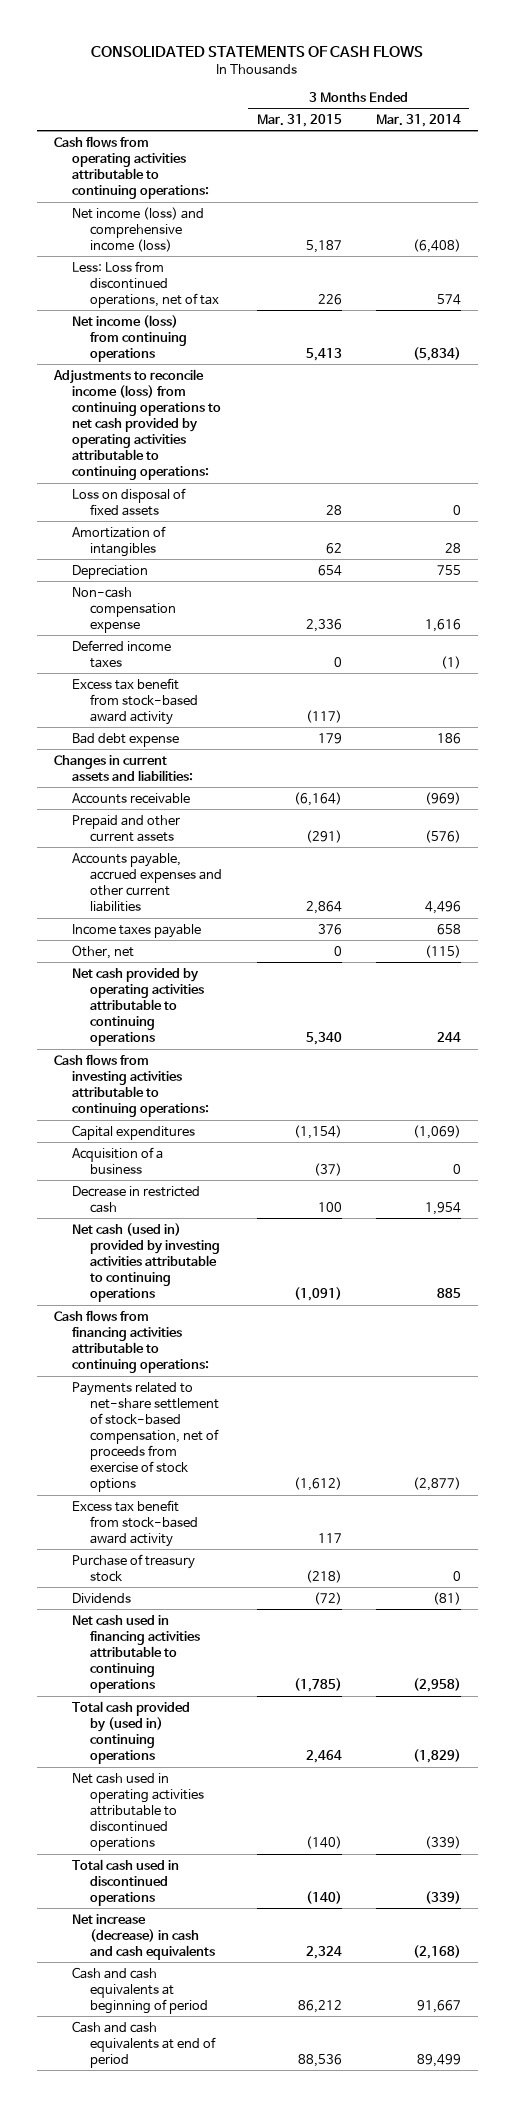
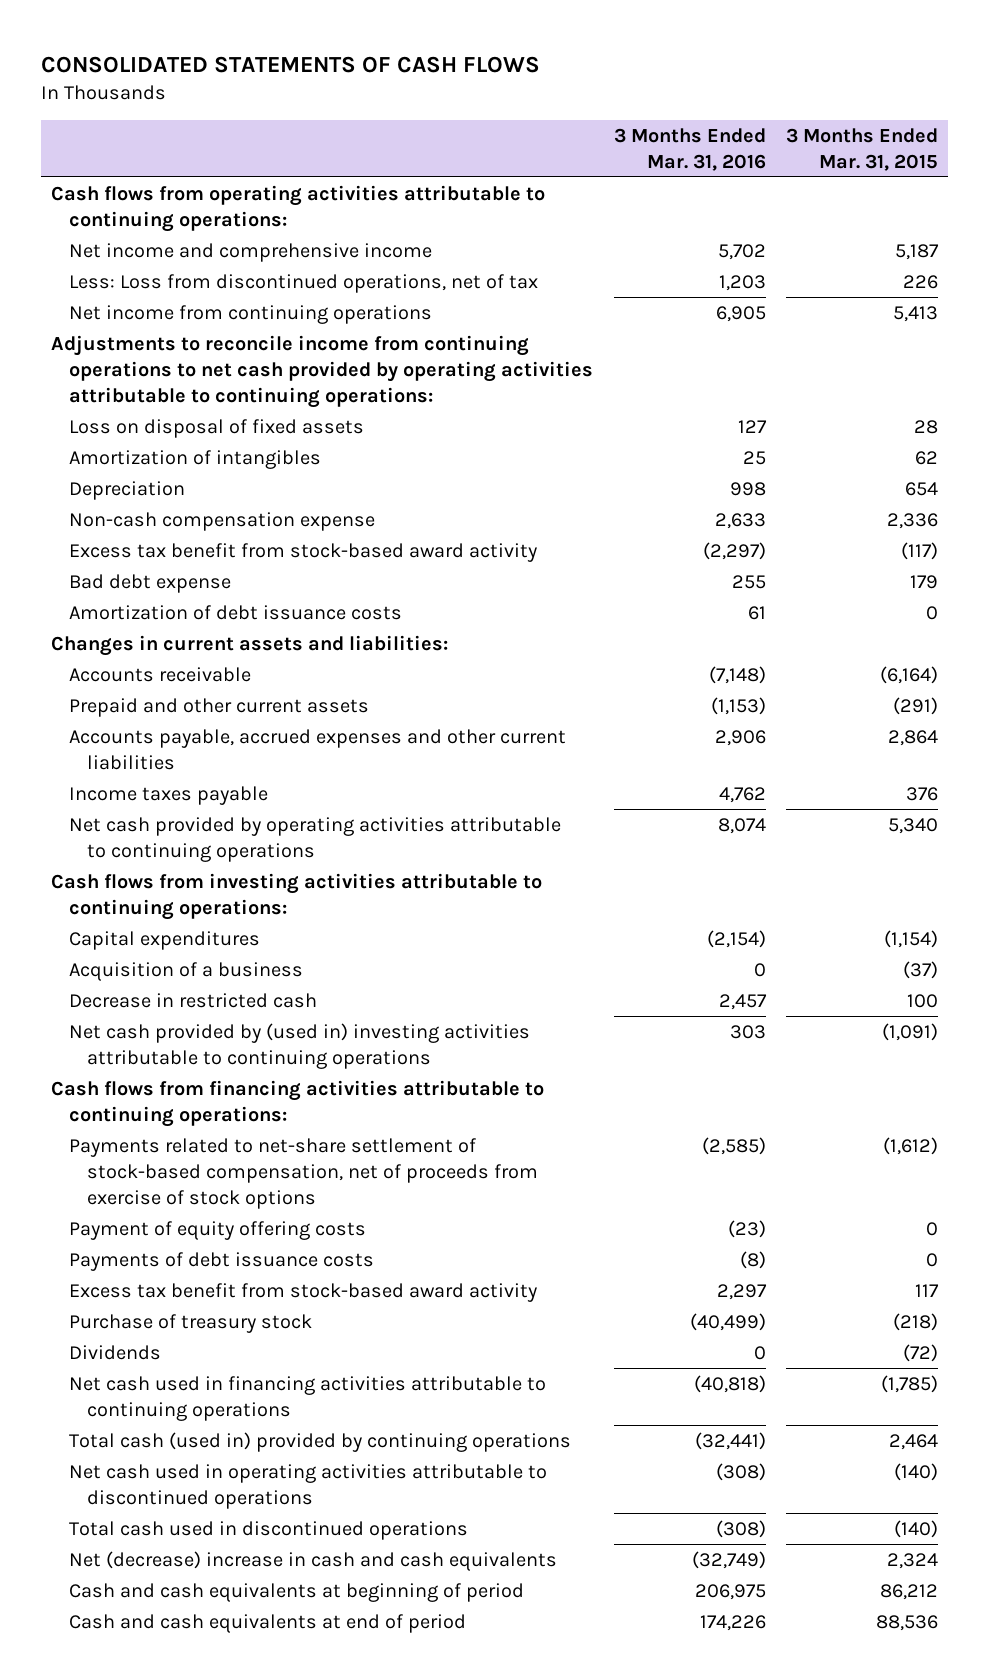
- | 3 Months Ended Mar. 31, 2015 | 3 Months Ended Mar. 31, 2014
+ | 3 Months Ended Mar. 31, 2016 | 3 Months Ended Mar. 31, 2015
- Net income (loss) and comprehensive income (loss) | 5,187 | (6,408)
+ Net income and comprehensive income | 5,702 | 5,187
- Net income (loss) from continuing operations | 5,413 | (5,834)
- Adjustments to reconcile income (loss) from continuing operations to net cash provided by operating activities attributable to continuing operations:
+ Net income from continuing operations | 6,905 | 5,413
+ Adjustments to reconcile income from continuing operations to net cash provided by operating activities attributable to continuing operations:
- Deferred income taxes | 0 | (1)
+ Amortization of debt issuance costs | 61 | 0
- Other, net | 0 | (115)
- Net cash (used in) provided by investing activities attributable to continuing operations | (1,091) | 885
+ Net cash provided by (used in) investing activities attributable to continuing operations | 303 | (1,091)
+ Payment of equity offering costs | (23) | 0
+ Payments of debt issuance costs | (8) | 0
- Total cash provided by (used in) continuing operations | 2,464 | (1,829)
+ Total cash (used in) provided by continuing operations | (32,441) | 2,464
- Net increase (decrease) in cash and cash equivalents | 2,324 | (2,168)
+ Net (decrease) increase in cash and cash equivalents | (32,749) | 2,324

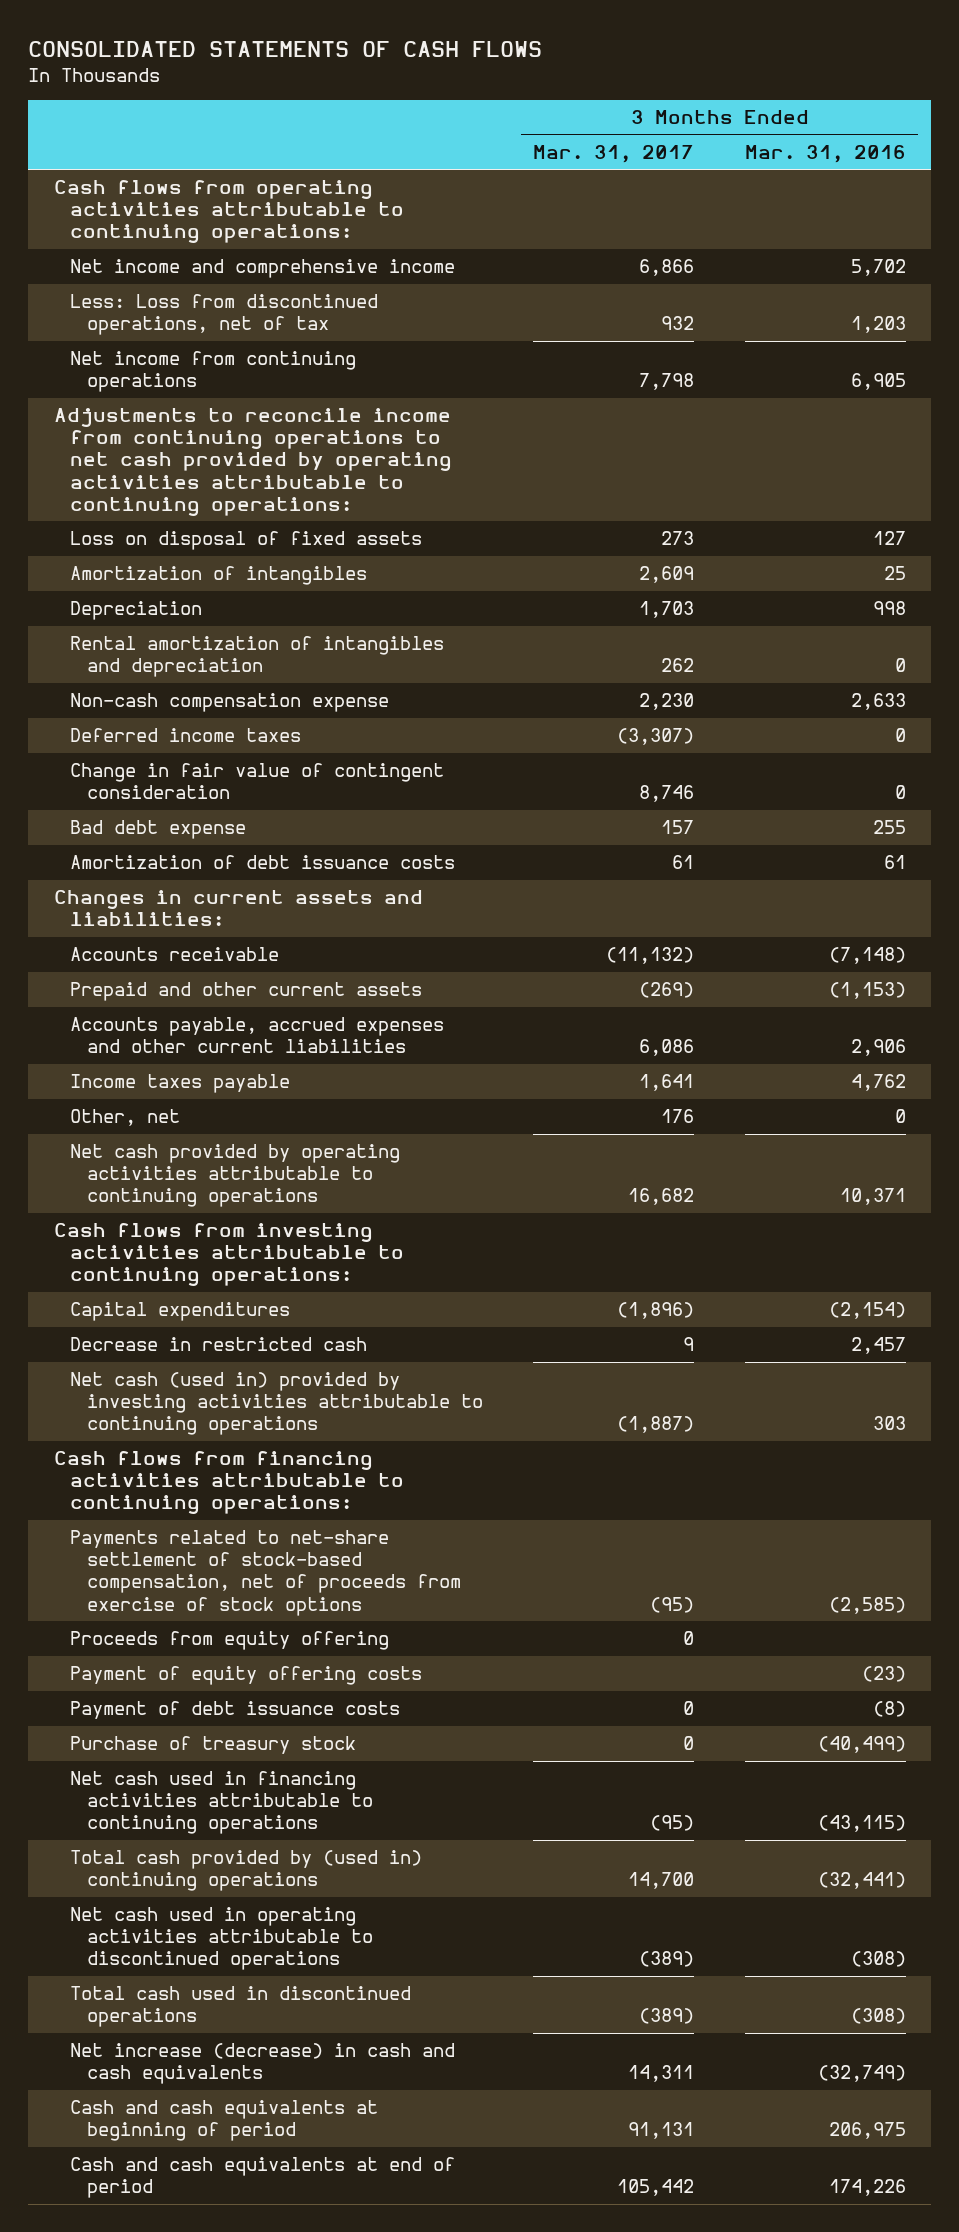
- | 3 Months Ended Mar. 31, 2016 | 3 Months Ended Mar. 31, 2015
+ | 3 Months Ended Mar. 31, 2017 | 3 Months Ended Mar. 31, 2016
+ Rental amortization of intangibles and depreciation | 262 | 0
- Excess tax benefit from stock-based award activity | (2,297) | (117)
+ Deferred income taxes | (3,307) | 0
+ Change in fair value of contingent consideration | 8,746 | 0
- Net cash provided by operating activities attributable to continuing operations | 8,074 | 5,340
+ Other, net | 176 | 0
+ Net cash provided by operating activities attributable to continuing operations | 16,682 | 10,371
- Acquisition of a business | 0 | (37)
- Net cash provided by (used in) investing activities attributable to continuing operations | 303 | (1,091)
+ Net cash (used in) provided by investing activities attributable to continuing operations | (1,887) | 303
+ Proceeds from equity offering | 0 |
- Payments of debt issuance costs | (8) | 0
- Excess tax benefit from stock-based award activity | 2,297 | 117
+ Payment of debt issuance costs | 0 | (8)
- Dividends | 0 | (72)
- Net cash used in financing activities attributable to continuing operations | (40,818) | (1,785)
- Total cash (used in) provided by continuing operations | (32,441) | 2,464
+ Net cash used in financing activities attributable to continuing operations | (95) | (43,115)
+ Total cash provided by (used in) continuing operations | 14,700 | (32,441)
- Net (decrease) increase in cash and cash equivalents | (32,749) | 2,324
+ Net increase (decrease) in cash and cash equivalents | 14,311 | (32,749)

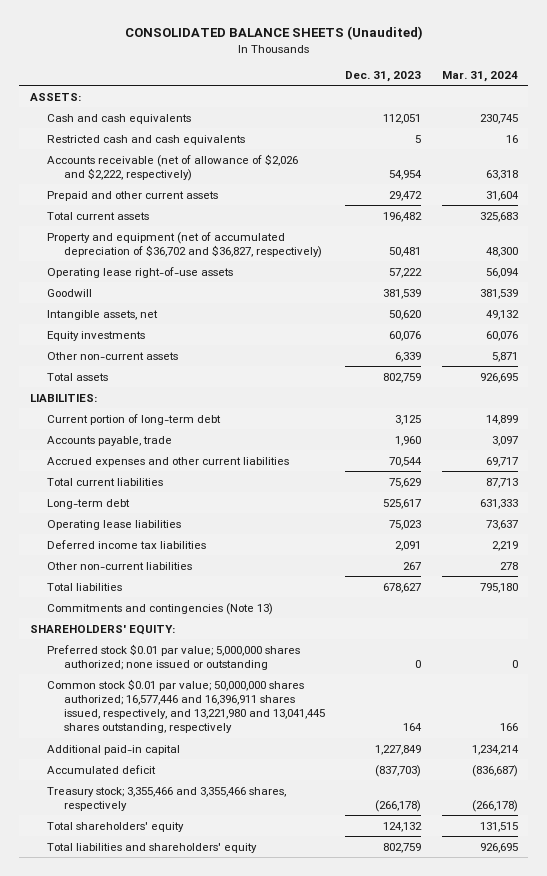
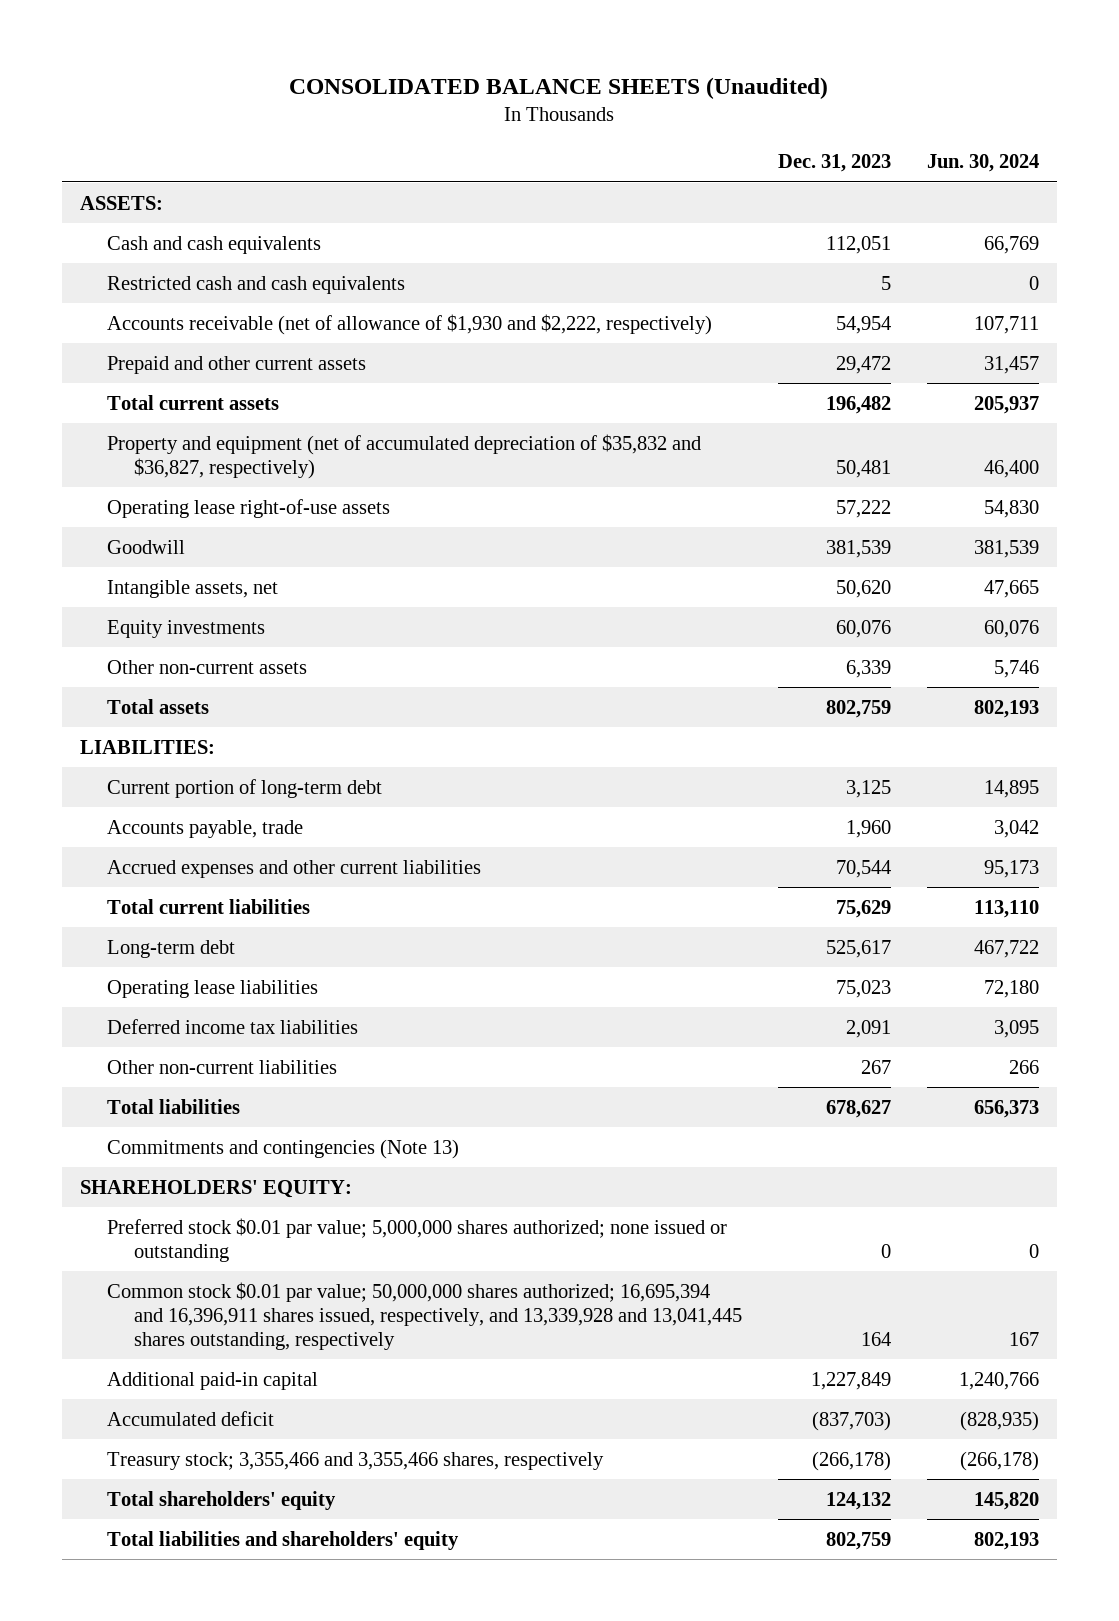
- | Dec. 31, 2023 | Mar. 31, 2024
+ | Dec. 31, 2023 | Jun. 30, 2024
- Accounts receivable (net of allowance of $2,026 and $2,222, respectively) | 54,954 | 63,318
+ Accounts receivable (net of allowance of $1,930 and $2,222, respectively) | 54,954 | 107,711
- Property and equipment (net of accumulated depreciation of $36,702 and $36,827, respectively) | 50,481 | 48,300
+ Property and equipment (net of accumulated depreciation of $35,832 and $36,827, respectively) | 50,481 | 46,400
- Common stock $0.01 par value; 50,000,000 shares authorized; 16,577,446 and 16,396,911 shares issued, respectively, and 13,221,980 and 13,041,445 shares outstanding, respectively | 164 | 166
+ Common stock $0.01 par value; 50,000,000 shares authorized; 16,695,394 and 16,396,911 shares issued, respectively, and 13,339,928 and 13,041,445 shares outstanding, respectively | 164 | 167

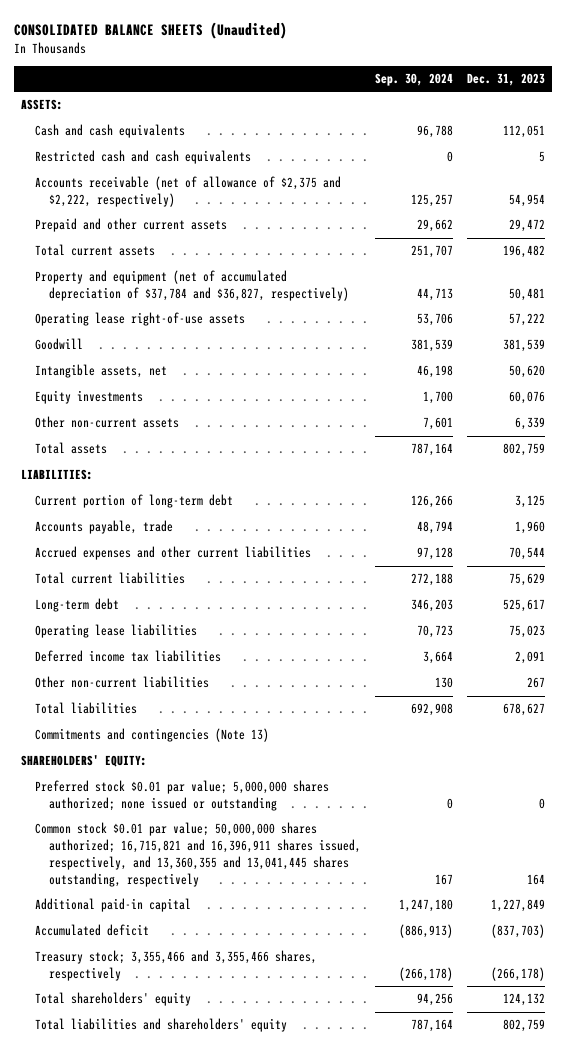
- | Dec. 31, 2023 | Jun. 30, 2024
+ | Sep. 30, 2024 | Dec. 31, 2023
- Accounts receivable (net of allowance of $1,930 and $2,222, respectively) | 54,954 | 107,711
+ Accounts receivable (net of allowance of $2,375 and $2,222, respectively) | 125,257 | 54,954
- Property and equipment (net of accumulated depreciation of $35,832 and $36,827, respectively) | 50,481 | 46,400
+ Property and equipment (net of accumulated depreciation of $37,784 and $36,827, respectively) | 44,713 | 50,481
- Common stock $0.01 par value; 50,000,000 shares authorized; 16,695,394 and 16,396,911 shares issued, respectively, and 13,339,928 and 13,041,445 shares outstanding, respectively | 164 | 167
+ Common stock $0.01 par value; 50,000,000 shares authorized; 16,715,821 and 16,396,911 shares issued, respectively, and 13,360,355 and 13,041,445 shares outstanding, respectively | 167 | 164

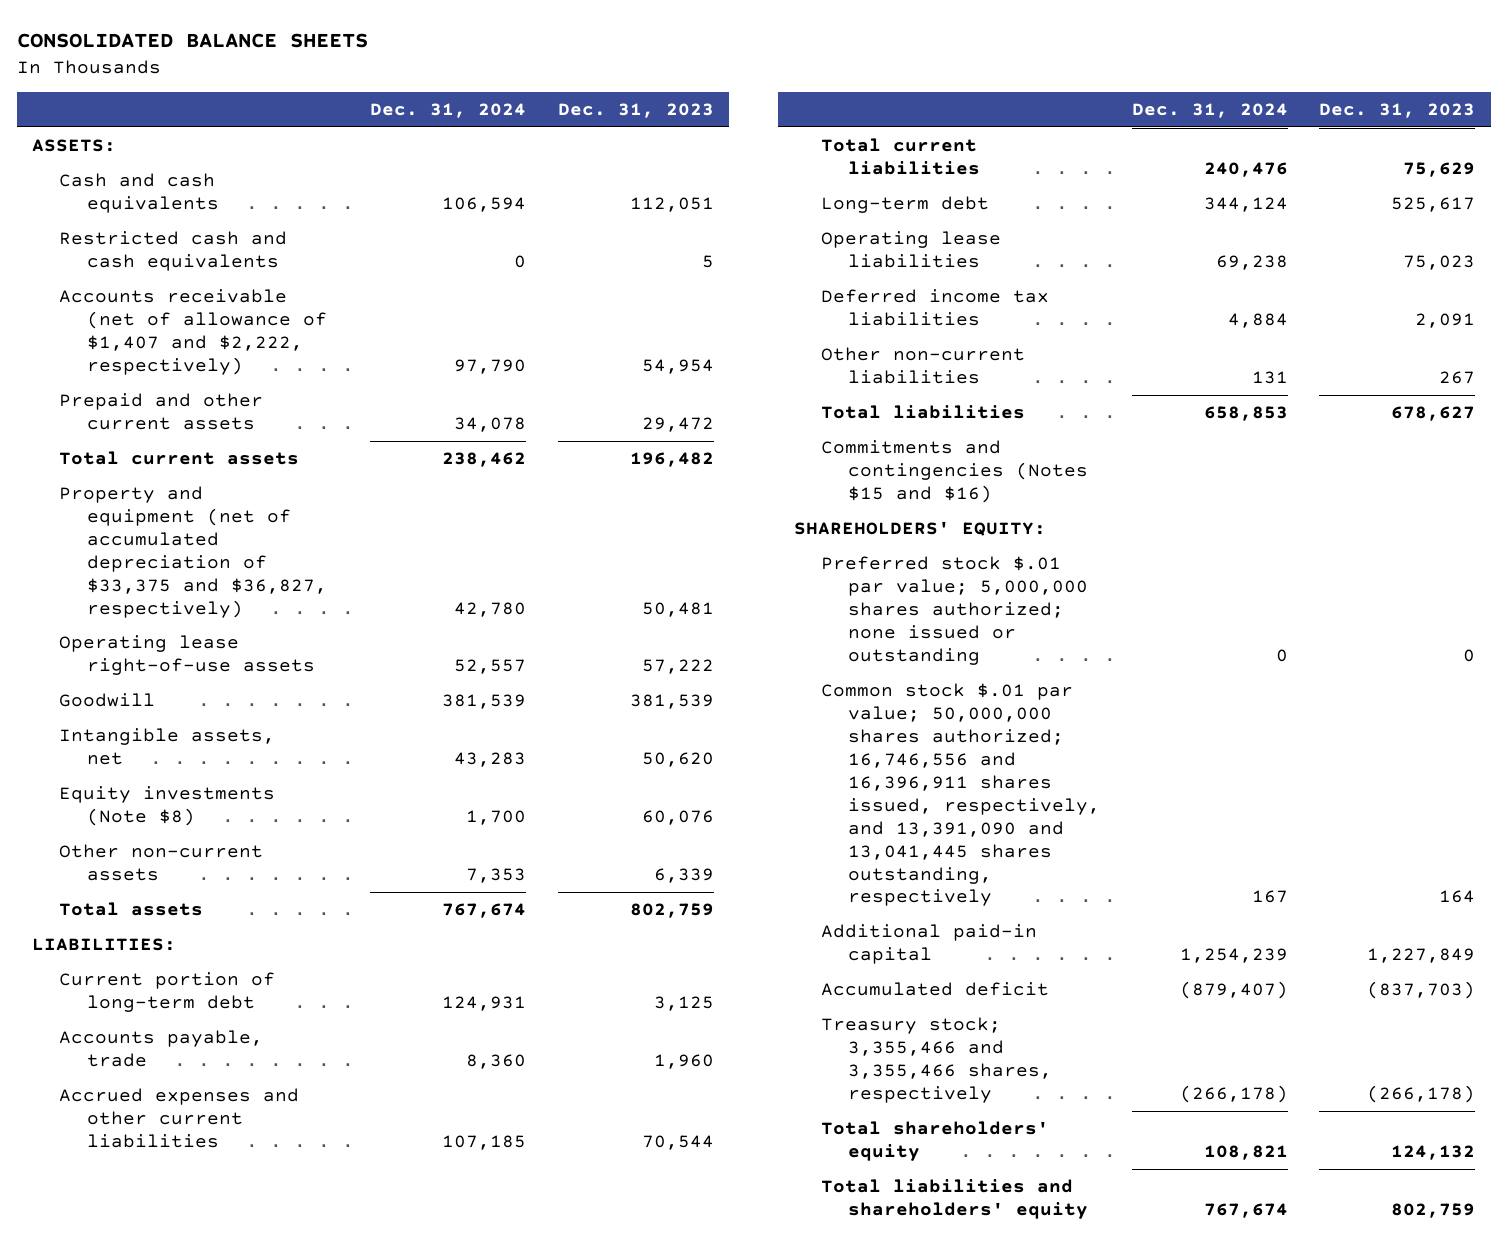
- CONSOLIDATED BALANCE SHEETS (Unaudited)
+ CONSOLIDATED BALANCE SHEETS
- | Sep. 30, 2024 | Dec. 31, 2023
+ | Dec. 31, 2024 | Dec. 31, 2023
- Accounts receivable (net of allowance of $2,375 and $2,222, respectively) | 125,257 | 54,954
+ Accounts receivable (net of allowance of $1,407 and $2,222, respectively) | 97,790 | 54,954
- Property and equipment (net of accumulated depreciation of $37,784 and $36,827, respectively) | 44,713 | 50,481
+ Property and equipment (net of accumulated depreciation of $33,375 and $36,827, respectively) | 42,780 | 50,481
- Equity investments | 1,700 | 60,076
+ Equity investments (Note $8) | 1,700 | 60,076
- Commitments and contingencies (Note 13)
+ Commitments and contingencies (Notes $15 and $16)
- Preferred stock $0.01 par value; 5,000,000 shares authorized; none issued or outstanding | 0 | 0
- Common stock $0.01 par value; 50,000,000 shares authorized; 16,715,821 and 16,396,911 shares issued, respectively, and 13,360,355 and 13,041,445 shares outstanding, respectively | 167 | 164
+ Preferred stock $.01 par value; 5,000,000 shares authorized; none issued or outstanding | 0 | 0
+ Common stock $.01 par value; 50,000,000 shares authorized; 16,746,556 and 16,396,911 shares issued, respectively, and 13,391,090 and 13,041,445 shares outstanding, respectively | 167 | 164

